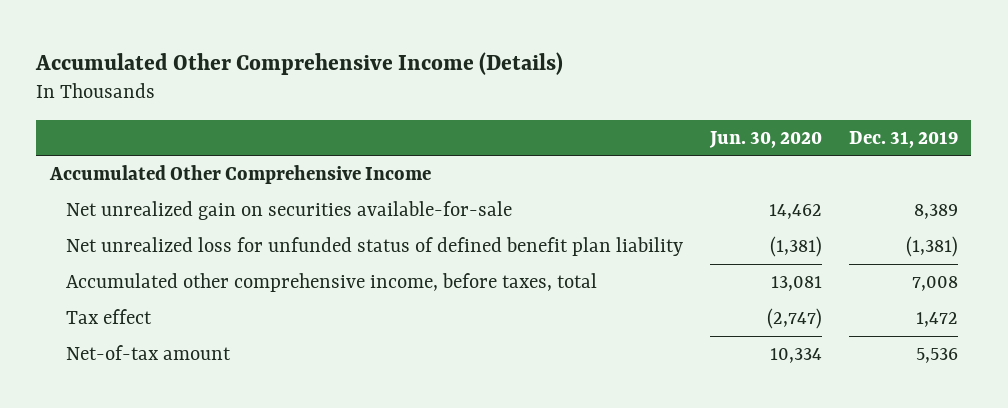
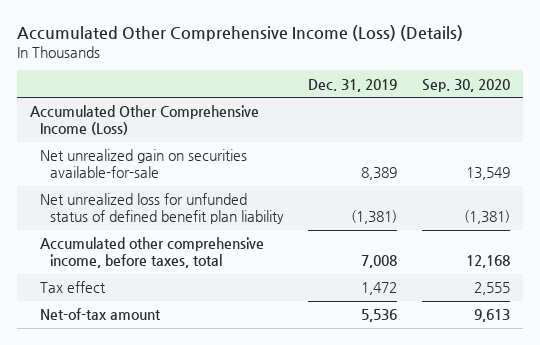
- Accumulated Other Comprehensive Income (Details)
+ Accumulated Other Comprehensive Income (Loss) (Details)
- | Jun. 30, 2020 | Dec. 31, 2019
+ | Dec. 31, 2019 | Sep. 30, 2020
- Accumulated Other Comprehensive Income
+ Accumulated Other Comprehensive Income (Loss)

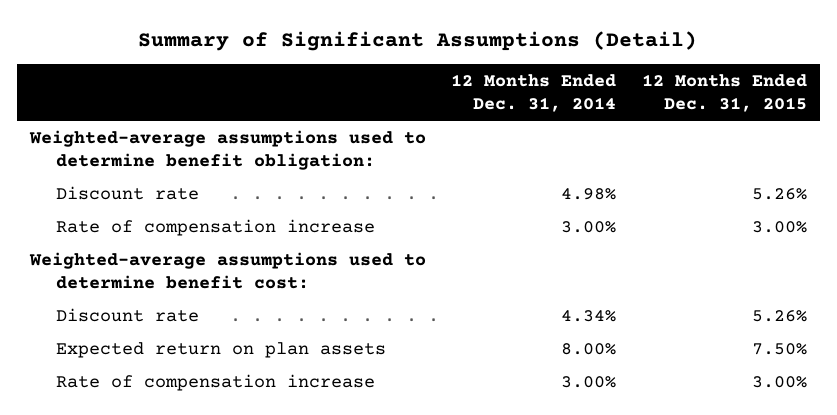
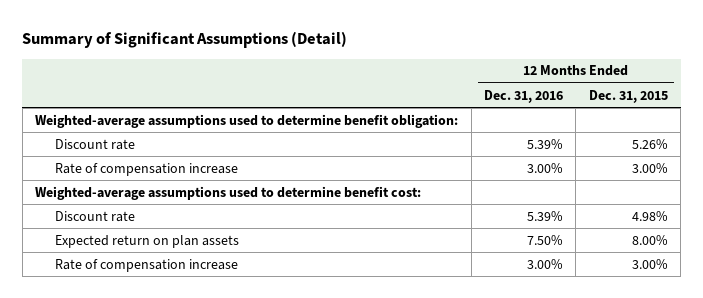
- | 12 Months Ended Dec. 31, 2014 | 12 Months Ended Dec. 31, 2015
+ | 12 Months Ended Dec. 31, 2016 | 12 Months Ended Dec. 31, 2015
- Discount rate | 4.34% | 5.26%
- Expected return on plan assets | 8.00% | 7.50%
+ Discount rate | 5.39% | 4.98%
+ Expected return on plan assets | 7.50% | 8.00%

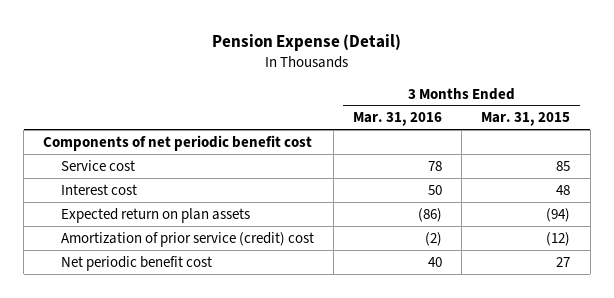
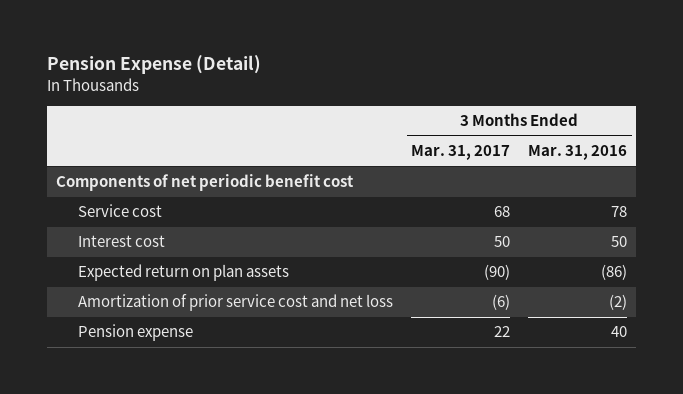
- | 3 Months Ended Mar. 31, 2016 | 3 Months Ended Mar. 31, 2015
+ | 3 Months Ended Mar. 31, 2017 | 3 Months Ended Mar. 31, 2016
- Amortization of prior service (credit) cost | (2) | (12)
- Net periodic benefit cost | 40 | 27
+ Amortization of prior service cost and net loss | (6) | (2)
+ Pension expense | 22 | 40

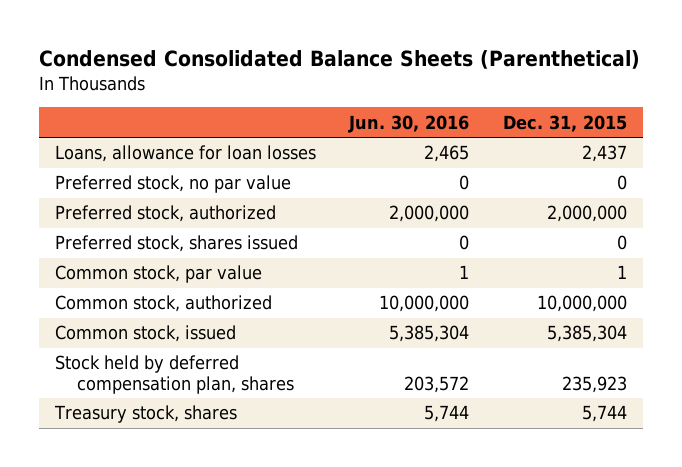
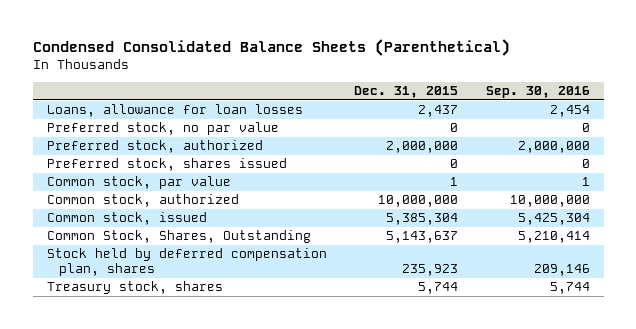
- | Jun. 30, 2016 | Dec. 31, 2015
+ | Dec. 31, 2015 | Sep. 30, 2016
+ Common Stock, Shares, Outstanding | 5,143,637 | 5,210,414

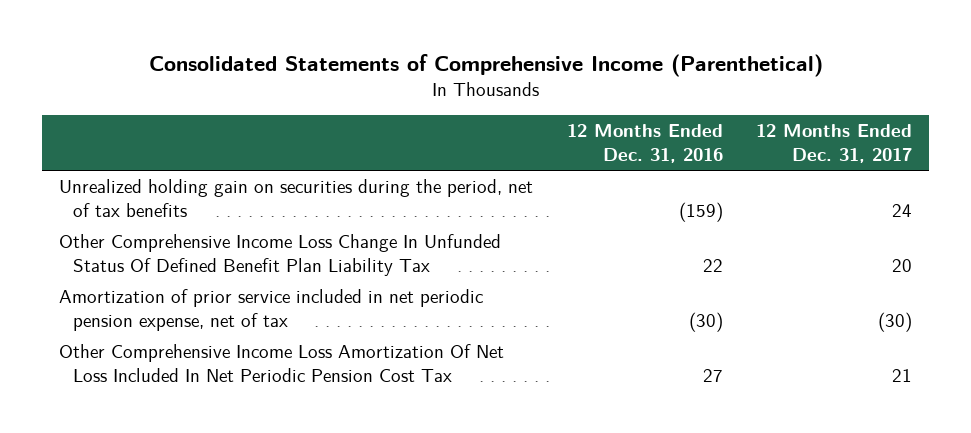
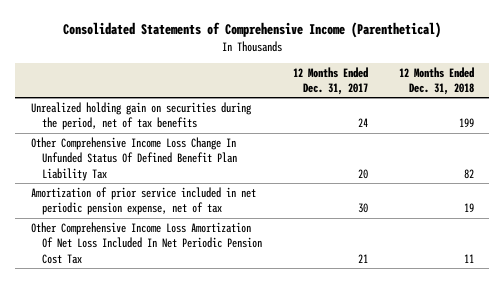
- | 12 Months Ended Dec. 31, 2016 | 12 Months Ended Dec. 31, 2017
+ | 12 Months Ended Dec. 31, 2017 | 12 Months Ended Dec. 31, 2018
- Amortization of prior service included in net periodic pension expense, net of tax | (30) | (30)
+ Amortization of prior service included in net periodic pension expense, net of tax | 30 | 19

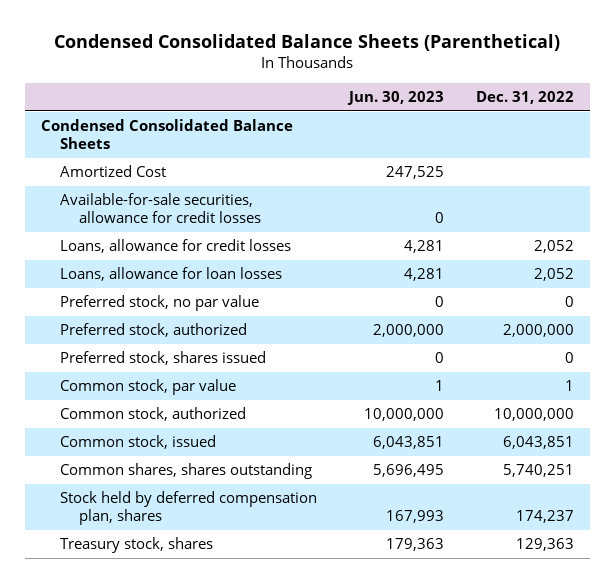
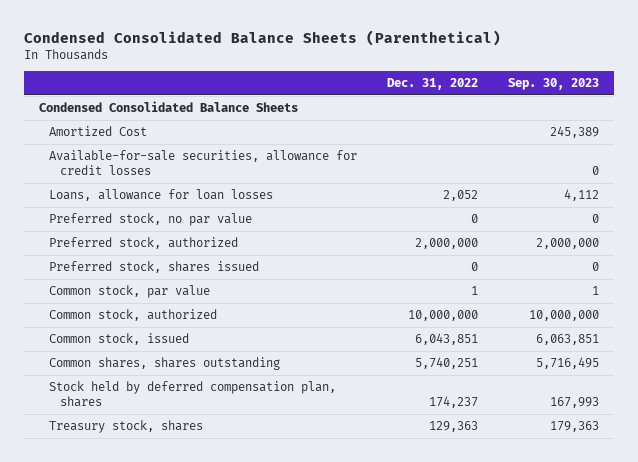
- | Jun. 30, 2023 | Dec. 31, 2022
+ | Dec. 31, 2022 | Sep. 30, 2023
- Loans, allowance for credit losses | 4,281 | 2,052

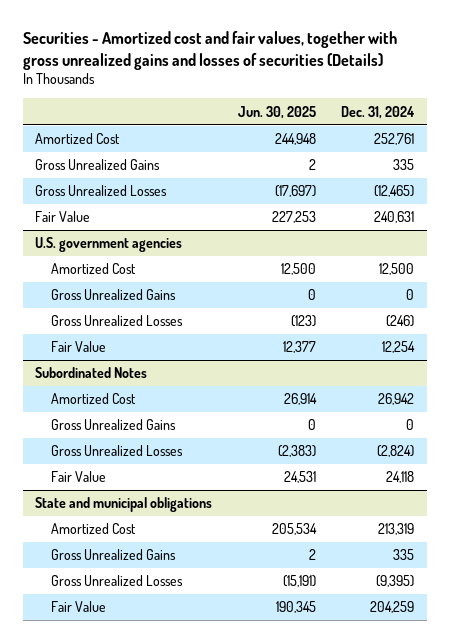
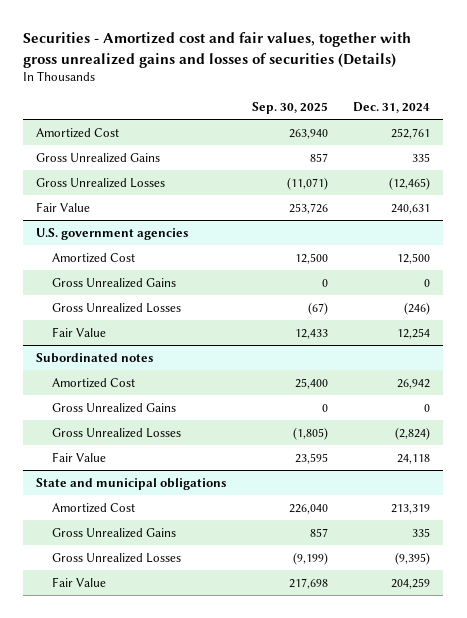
- | Jun. 30, 2025 | Dec. 31, 2024
+ | Sep. 30, 2025 | Dec. 31, 2024
- Subordinated Notes
+ Subordinated notes

